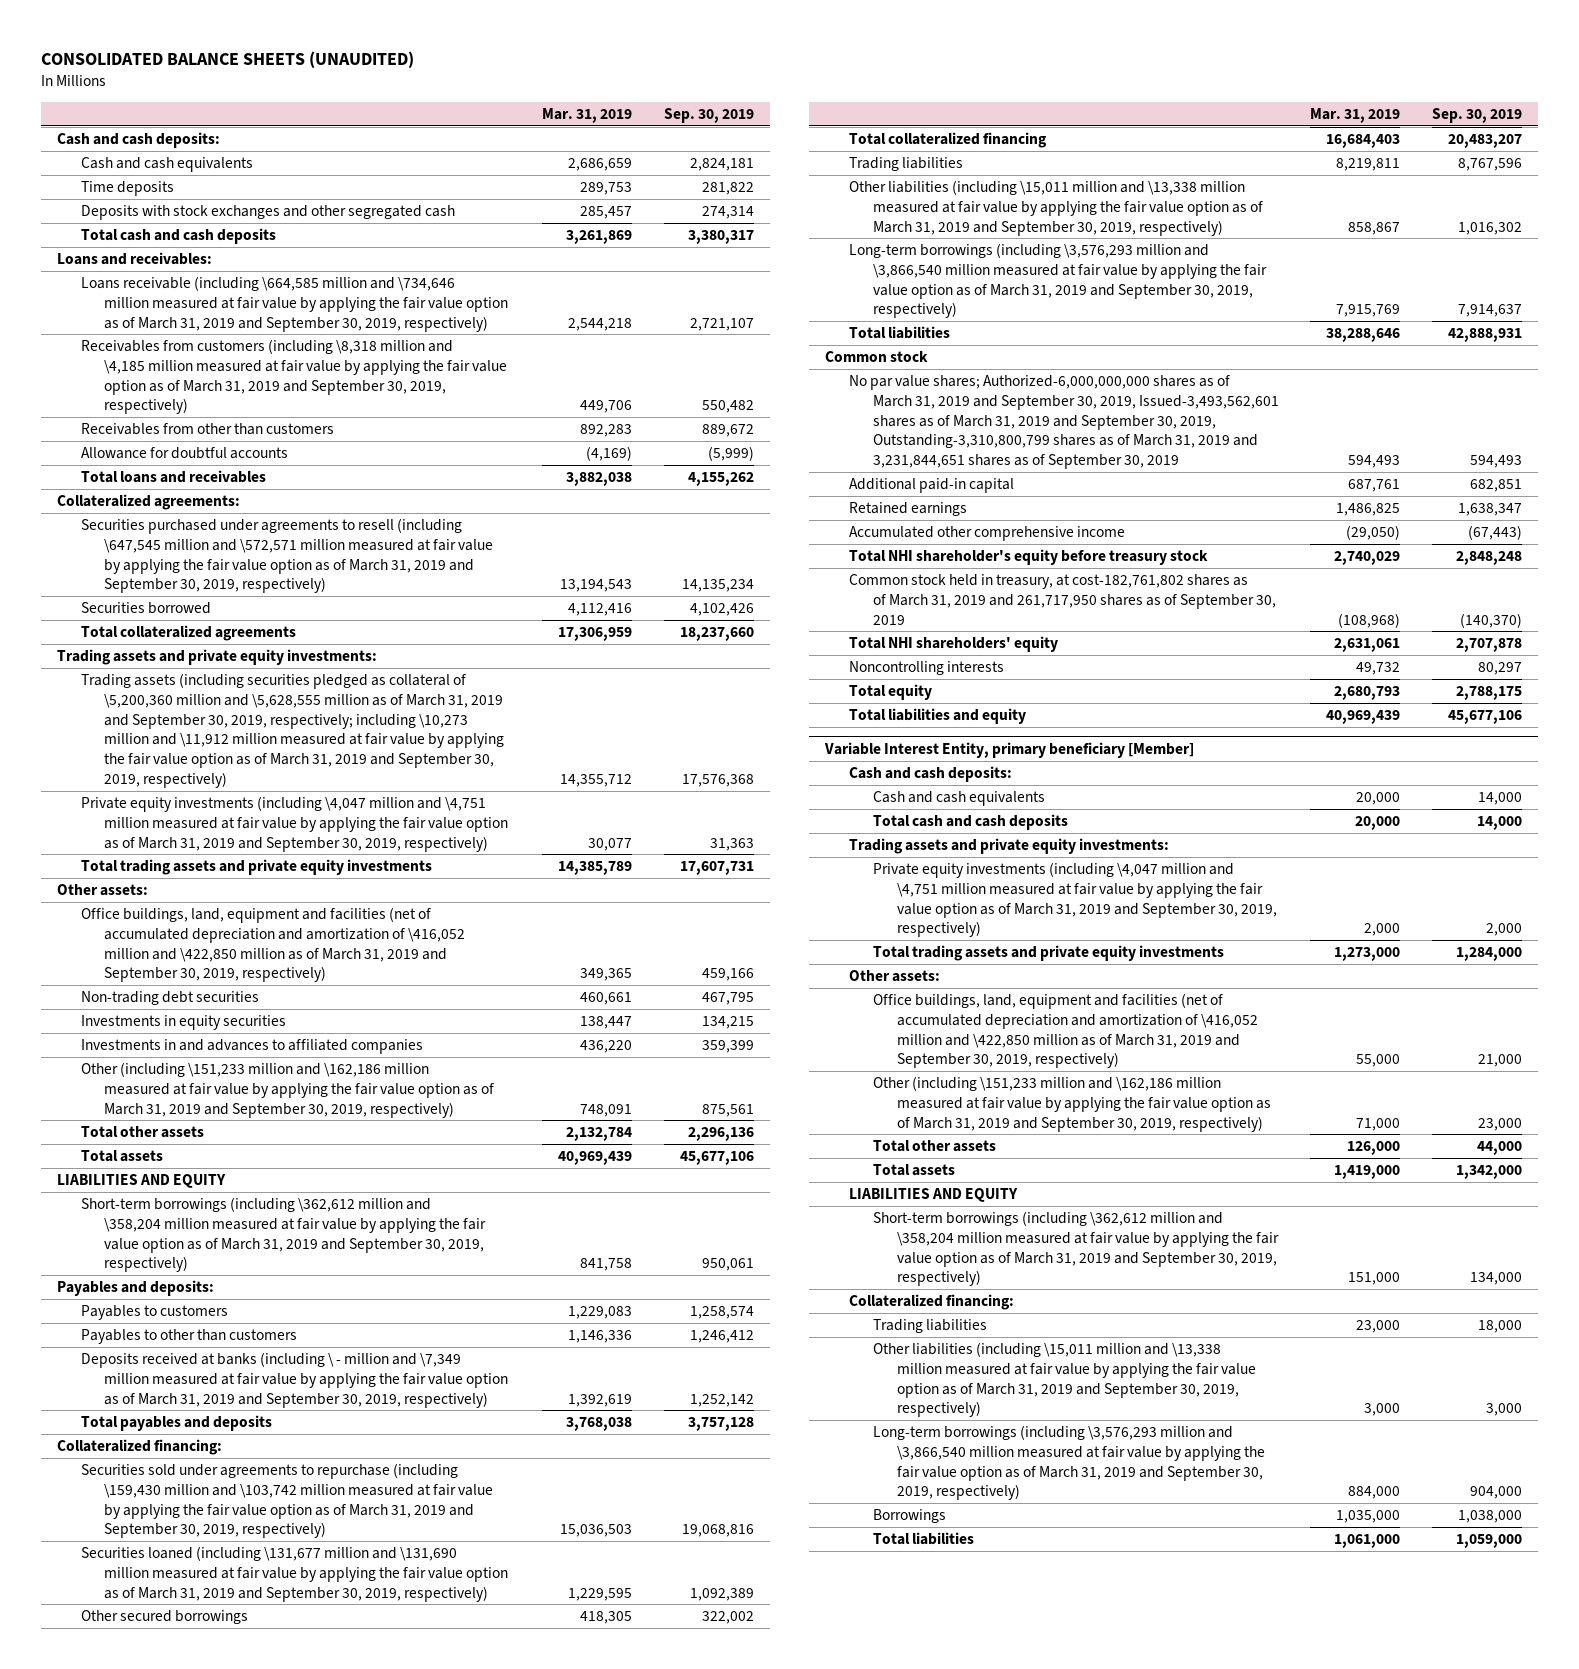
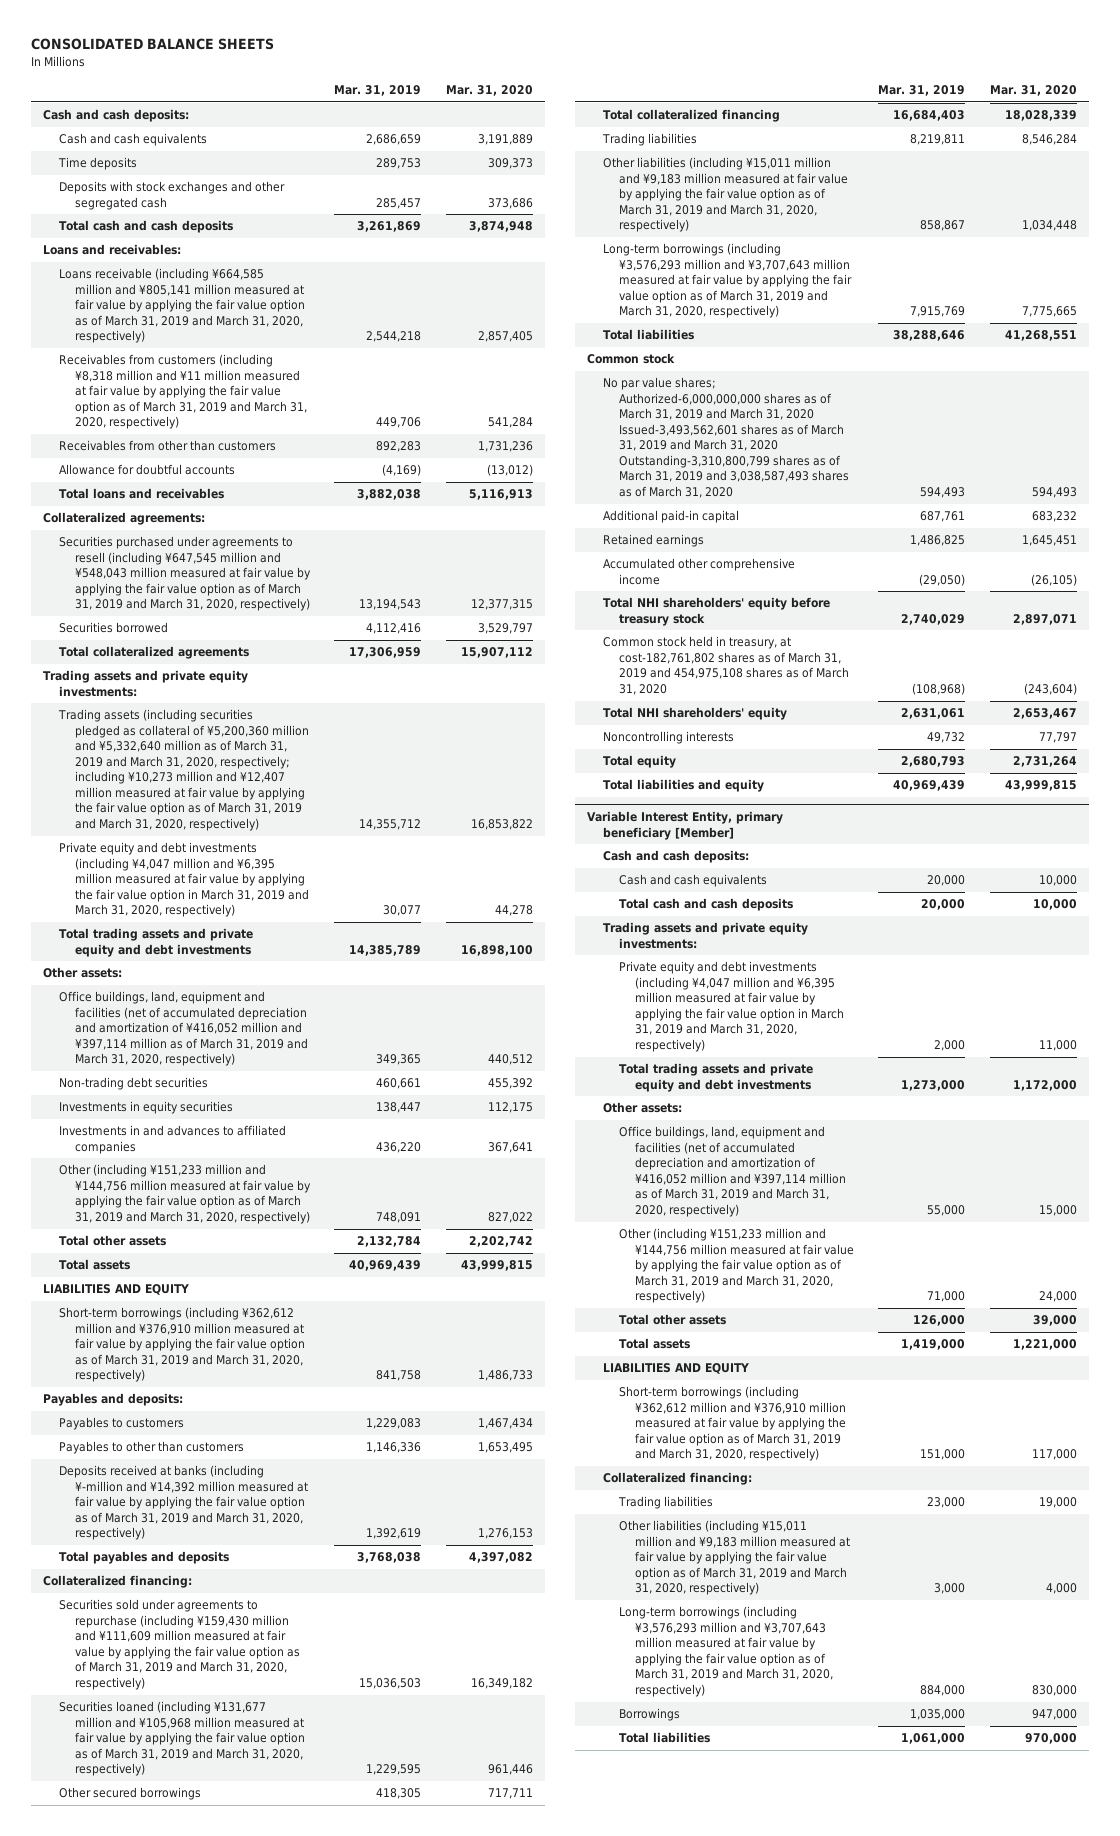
- CONSOLIDATED BALANCE SHEETS (UNAUDITED)
+ CONSOLIDATED BALANCE SHEETS
- | Mar. 31, 2019 | Sep. 30, 2019
+ | Mar. 31, 2019 | Mar. 31, 2020
- Loans receivable (including \664,585 million and \734,646 million measured at fair value by applying the fair value option as of March 31, 2019 and September 30, 2019, respectively) | 2,544,218 | 2,721,107
- Receivables from customers (including \8,318 million and \4,185 million measured at fair value by applying the fair value option as of March 31, 2019 and September 30, 2019, respectively) | 449,706 | 550,482
+ Loans receivable (including ¥664,585 million and ¥805,141 million measured at fair value by applying the fair value option as of March 31, 2019 and March 31, 2020, respectively) | 2,544,218 | 2,857,405
+ Receivables from customers (including ¥8,318 million and ¥11 million measured at fair value by applying the fair value option as of March 31, 2019 and March 31, 2020, respectively) | 449,706 | 541,284
- Securities purchased under agreements to resell (including \647,545 million and \572,571 million measured at fair value by applying the fair value option as of March 31, 2019 and September 30, 2019, respectively) | 13,194,543 | 14,135,234
+ Securities purchased under agreements to resell (including ¥647,545 million and ¥548,043 million measured at fair value by applying the fair value option as of March 31, 2019 and March 31, 2020, respectively) | 13,194,543 | 12,377,315
- Trading assets (including securities pledged as collateral of \5,200,360 million and \5,628,555 million as of March 31, 2019 and September 30, 2019, respectively; including \10,273 million and \11,912 million measured at fair value by applying the fair value option as of March 31, 2019 and September 30, 2019, respectively) | 14,355,712 | 17,576,368
- Private equity investments (including \4,047 million and \4,751 million measured at fair value by applying the fair value option as of March 31, 2019 and September 30, 2019, respectively) | 30,077 | 31,363
- Total trading assets and private equity investments | 14,385,789 | 17,607,731
+ Trading assets (including securities pledged as collateral of ¥5,200,360 million and ¥5,332,640 million as of March 31, 2019 and March 31, 2020, respectively; including ¥10,273 million and ¥12,407 million measured at fair value by applying the fair value option as of March 31, 2019 and March 31, 2020, respectively) | 14,355,712 | 16,853,822
+ Private equity and debt investments (including ¥4,047 million and ¥6,395 million measured at fair value by applying the fair value option in March 31, 2019 and March 31, 2020, respectively) | 30,077 | 44,278
+ Total trading assets and private equity and debt investments | 14,385,789 | 16,898,100
- Office buildings, land, equipment and facilities (net of accumulated depreciation and amortization of \416,052 million and \422,850 million as of March 31, 2019 and September 30, 2019, respectively) | 349,365 | 459,166
+ Office buildings, land, equipment and facilities (net of accumulated depreciation and amortization of ¥416,052 million and ¥397,114 million as of March 31, 2019 and March 31, 2020, respectively) | 349,365 | 440,512
- Other (including \151,233 million and \162,186 million measured at fair value by applying the fair value option as of March 31, 2019 and September 30, 2019, respectively) | 748,091 | 875,561
+ Other (including ¥151,233 million and ¥144,756 million measured at fair value by applying the fair value option as of March 31, 2019 and March 31, 2020, respectively) | 748,091 | 827,022
- Short-term borrowings (including \362,612 million and \358,204 million measured at fair value by applying the fair value option as of March 31, 2019 and September 30, 2019, respectively) | 841,758 | 950,061
+ Short-term borrowings (including ¥362,612 million and ¥376,910 million measured at fair value by applying the fair value option as of March 31, 2019 and March 31, 2020, respectively) | 841,758 | 1,486,733
- Deposits received at banks (including \ - million and \7,349 million measured at fair value by applying the fair value option as of March 31, 2019 and September 30, 2019, respectively) | 1,392,619 | 1,252,142
+ Deposits received at banks (including ¥-million and ¥14,392 million measured at fair value by applying the fair value option as of March 31, 2019 and March 31, 2020, respectively) | 1,392,619 | 1,276,153
- Securities sold under agreements to repurchase (including \159,430 million and \103,742 million measured at fair value by applying the fair value option as of March 31, 2019 and September 30, 2019, respectively) | 15,036,503 | 19,068,816
- Securities loaned (including \131,677 million and \131,690 million measured at fair value by applying the fair value option as of March 31, 2019 and September 30, 2019, respectively) | 1,229,595 | 1,092,389
+ Securities sold under agreements to repurchase (including ¥159,430 million and ¥111,609 million measured at fair value by applying the fair value option as of March 31, 2019 and March 31, 2020, respectively) | 15,036,503 | 16,349,182
+ Securities loaned (including ¥131,677 million and ¥105,968 million measured at fair value by applying the fair value option as of March 31, 2019 and March 31, 2020, respectively) | 1,229,595 | 961,446
- Other liabilities (including \15,011 million and \13,338 million measured at fair value by applying the fair value option as of March 31, 2019 and September 30, 2019, respectively) | 858,867 | 1,016,302
- Long-term borrowings (including \3,576,293 million and \3,866,540 million measured at fair value by applying the fair value option as of March 31, 2019 and September 30, 2019, respectively) | 7,915,769 | 7,914,637
+ Other liabilities (including ¥15,011 million and ¥9,183 million measured at fair value by applying the fair value option as of March 31, 2019 and March 31, 2020, respectively) | 858,867 | 1,034,448
+ Long-term borrowings (including ¥3,576,293 million and ¥3,707,643 million measured at fair value by applying the fair value option as of March 31, 2019 and March 31, 2020, respectively) | 7,915,769 | 7,775,665
- No par value shares; Authorized-6,000,000,000 shares as of March 31, 2019 and September 30, 2019, Issued-3,493,562,601 shares as of March 31, 2019 and September 30, 2019, Outstanding-3,310,800,799 shares as of March 31, 2019 and 3,231,844,651 shares as of September 30, 2019 | 594,493 | 594,493
+ No par value shares; Authorized-6,000,000,000 shares as of March 31, 2019 and March 31, 2020 Issued-3,493,562,601 shares as of March 31, 2019 and March 31, 2020 Outstanding-3,310,800,799 shares as of March 31, 2019 and 3,038,587,493 shares as of March 31, 2020 | 594,493 | 594,493
- Total NHI shareholder's equity before treasury stock | 2,740,029 | 2,848,248
- Common stock held in treasury, at cost-182,761,802 shares as of March 31, 2019 and 261,717,950 shares as of September 30, 2019 | (108,968) | (140,370)
+ Total NHI shareholders' equity before treasury stock | 2,740,029 | 2,897,071
+ Common stock held in treasury, at cost-182,761,802 shares as of March 31, 2019 and 454,975,108 shares as of March 31, 2020 | (108,968) | (243,604)
@ Variable Interest Entity, primary beneficiary [Member]
- Private equity investments (including \4,047 million and \4,751 million measured at fair value by applying the fair value option as of March 31, 2019 and September 30, 2019, respectively) | 2,000 | 2,000
- Total trading assets and private equity investments | 1,273,000 | 1,284,000
+ Private equity and debt investments (including ¥4,047 million and ¥6,395 million measured at fair value by applying the fair value option in March 31, 2019 and March 31, 2020, respectively) | 2,000 | 11,000
+ Total trading assets and private equity and debt investments | 1,273,000 | 1,172,000
- Office buildings, land, equipment and facilities (net of accumulated depreciation and amortization of \416,052 million and \422,850 million as of March 31, 2019 and September 30, 2019, respectively) | 55,000 | 21,000
- Other (including \151,233 million and \162,186 million measured at fair value by applying the fair value option as of March 31, 2019 and September 30, 2019, respectively) | 71,000 | 23,000
+ Office buildings, land, equipment and facilities (net of accumulated depreciation and amortization of ¥416,052 million and ¥397,114 million as of March 31, 2019 and March 31, 2020, respectively) | 55,000 | 15,000
+ Other (including ¥151,233 million and ¥144,756 million measured at fair value by applying the fair value option as of March 31, 2019 and March 31, 2020, respectively) | 71,000 | 24,000
- Short-term borrowings (including \362,612 million and \358,204 million measured at fair value by applying the fair value option as of March 31, 2019 and September 30, 2019, respectively) | 151,000 | 134,000
+ Short-term borrowings (including ¥362,612 million and ¥376,910 million measured at fair value by applying the fair value option as of March 31, 2019 and March 31, 2020, respectively) | 151,000 | 117,000
- Other liabilities (including \15,011 million and \13,338 million measured at fair value by applying the fair value option as of March 31, 2019 and September 30, 2019, respectively) | 3,000 | 3,000
- Long-term borrowings (including \3,576,293 million and \3,866,540 million measured at fair value by applying the fair value option as of March 31, 2019 and September 30, 2019, respectively) | 884,000 | 904,000
+ Other liabilities (including ¥15,011 million and ¥9,183 million measured at fair value by applying the fair value option as of March 31, 2019 and March 31, 2020, respectively) | 3,000 | 4,000
+ Long-term borrowings (including ¥3,576,293 million and ¥3,707,643 million measured at fair value by applying the fair value option as of March 31, 2019 and March 31, 2020, respectively) | 884,000 | 830,000

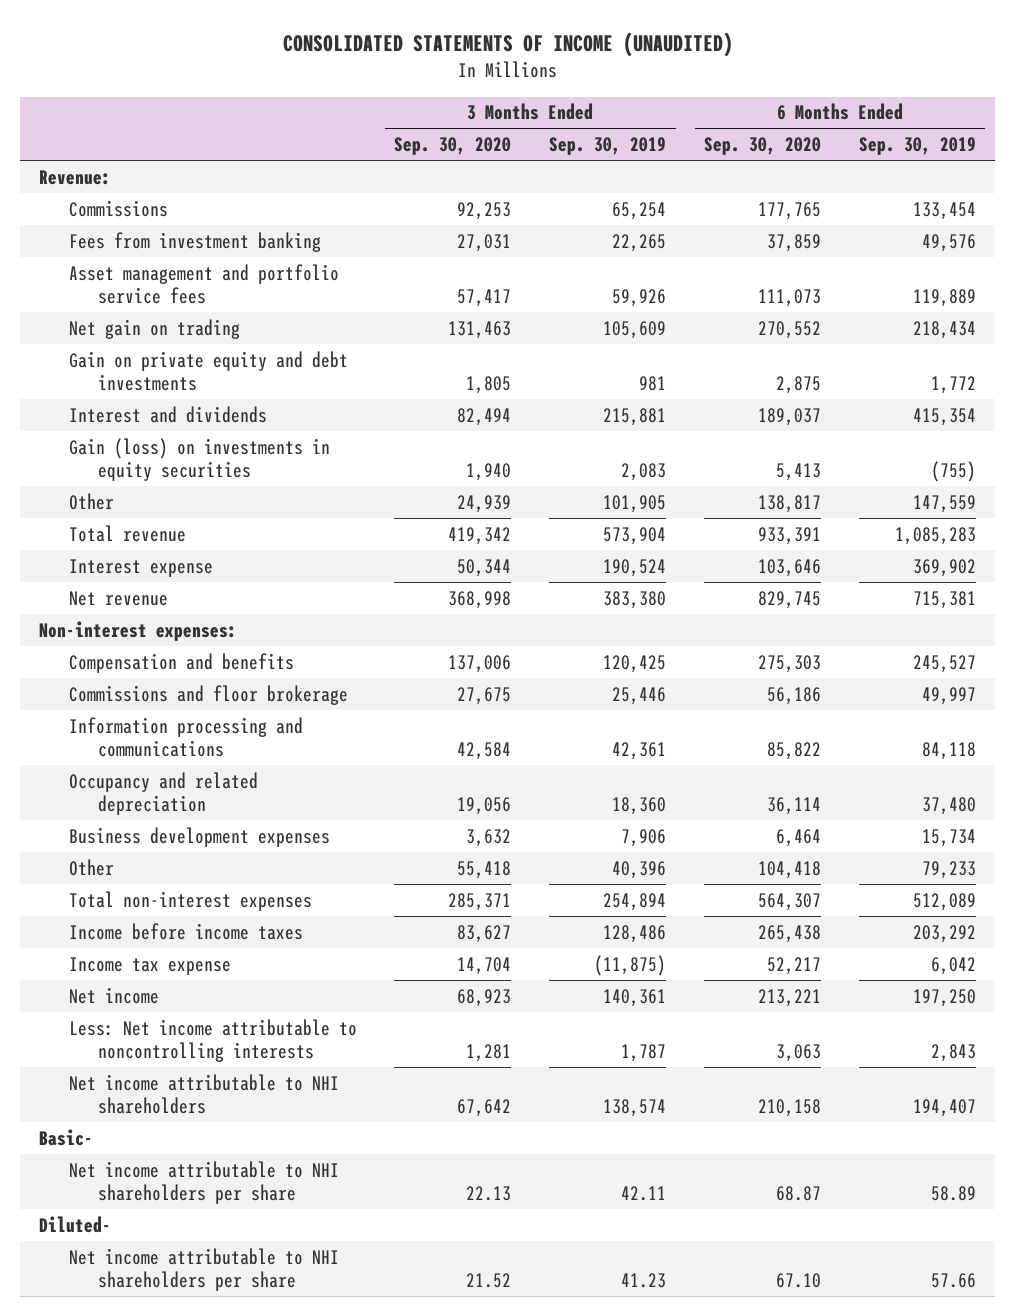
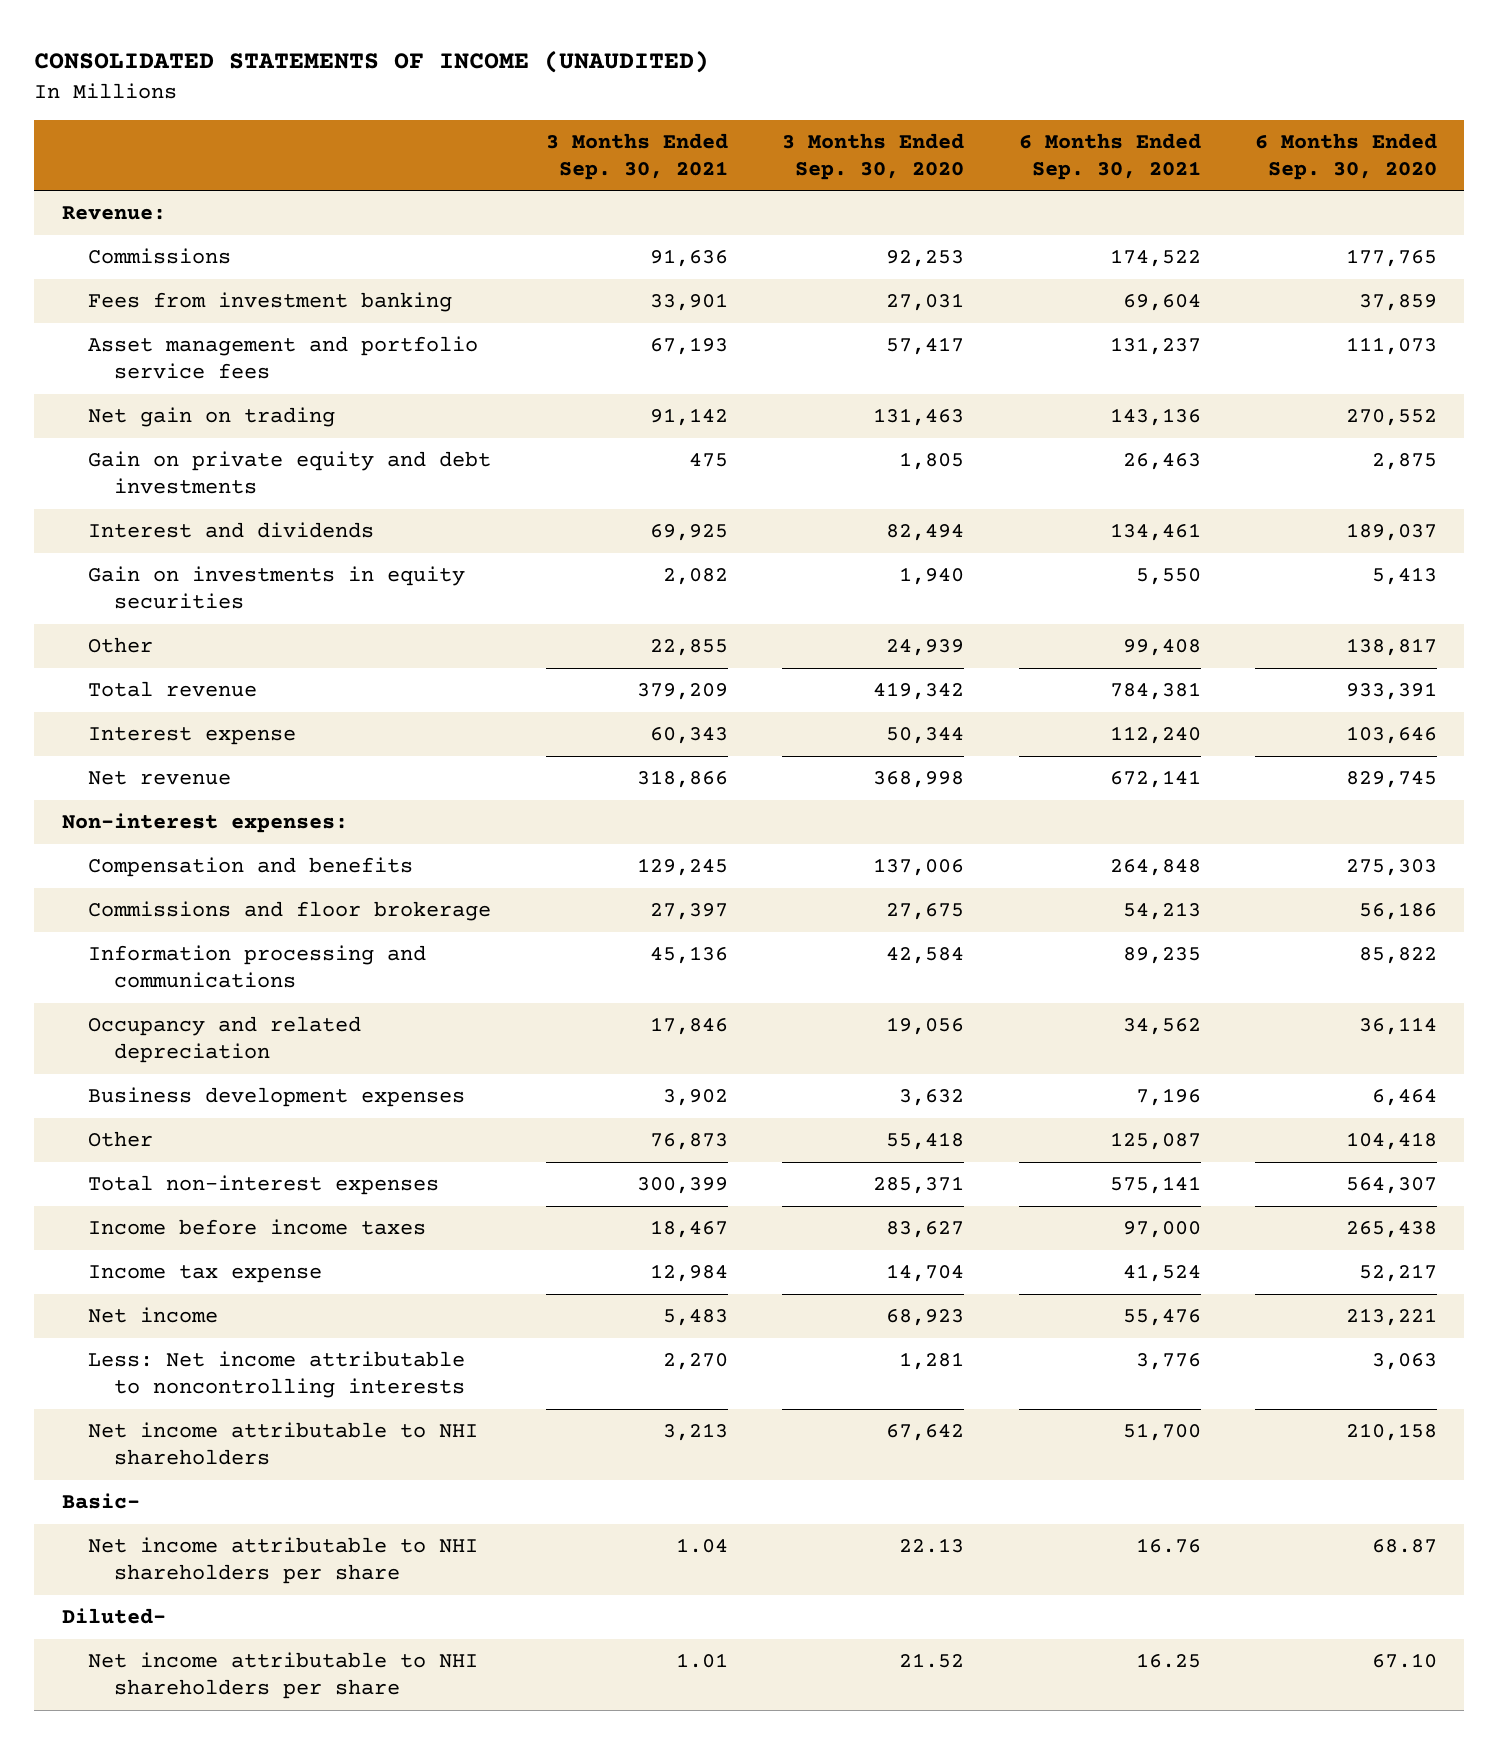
- | 3 Months Ended Sep. 30, 2020 | 3 Months Ended Sep. 30, 2019 | 6 Months Ended Sep. 30, 2020 | 6 Months Ended Sep. 30, 2019
+ | 3 Months Ended Sep. 30, 2021 | 3 Months Ended Sep. 30, 2020 | 6 Months Ended Sep. 30, 2021 | 6 Months Ended Sep. 30, 2020
- Gain (loss) on investments in equity securities | 1,940 | 2,083 | 5,413 | (755)
+ Gain on investments in equity securities | 2,082 | 1,940 | 5,550 | 5,413

